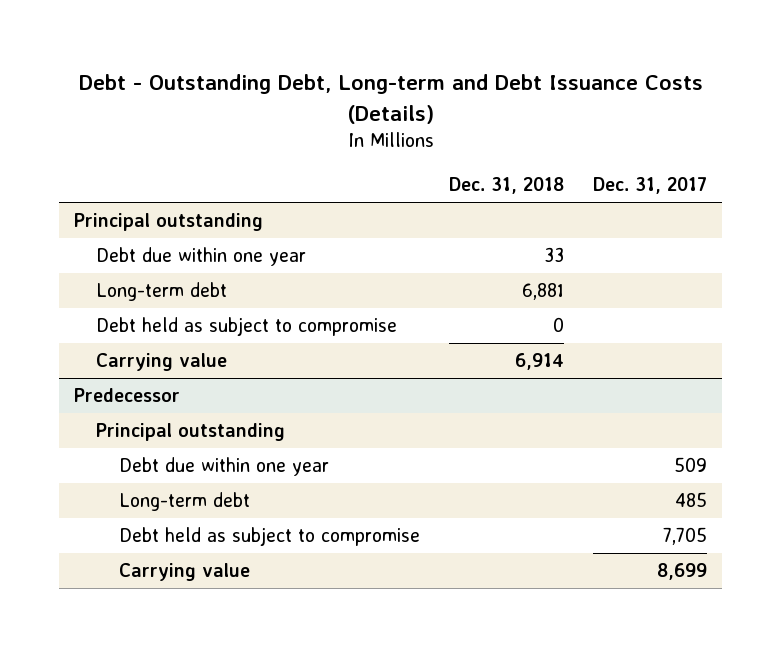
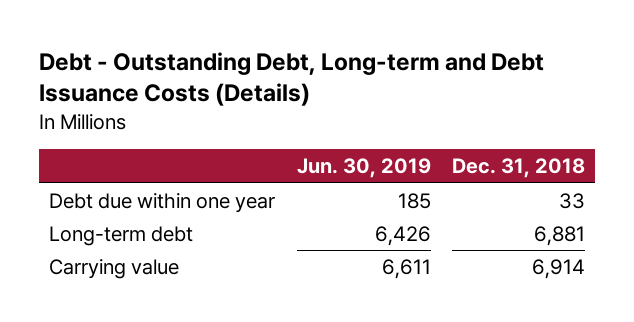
- | Dec. 31, 2018 | Dec. 31, 2017
+ | Jun. 30, 2019 | Dec. 31, 2018
- Principal outstanding
- Debt held as subject to compromise | 0 |
- Predecessor
- Principal outstanding
- Debt due within one year | | 509
- Long-term debt | | 485
- Debt held as subject to compromise | | 7,705
- Carrying value | | 8,699

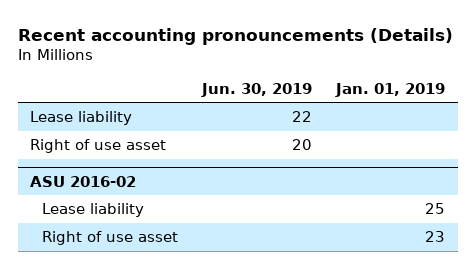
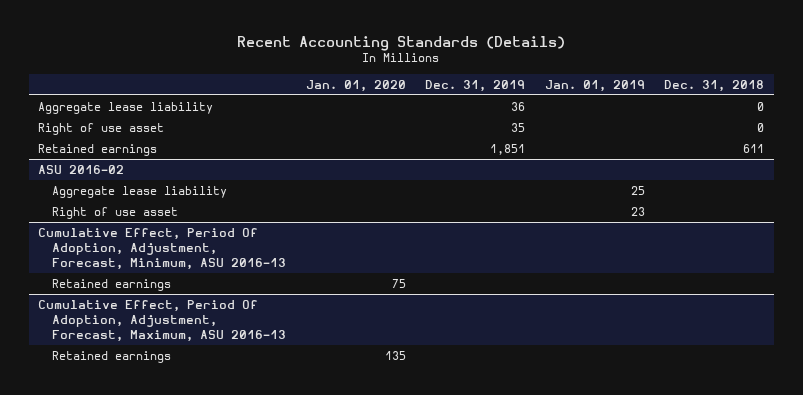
- Recent accounting pronouncements (Details)
+ Recent Accounting Standards (Details)
- | Jun. 30, 2019 | Jan. 01, 2019
+ | Jan. 01, 2020 | Dec. 31, 2019 | Jan. 01, 2019 | Dec. 31, 2018
- Lease liability | 22 |
+ Aggregate lease liability | | 36 | | 0
+ Retained earnings | | 1,851 | | 611
@ ASU 2016-02
- Lease liability | | 25
+ Aggregate lease liability | | | 25 |
+ Cumulative Effect, Period Of Adoption, Adjustment, Forecast, Minimum, ASU 2016-13
+ Retained earnings | 75 | | |
+ Cumulative Effect, Period Of Adoption, Adjustment, Forecast, Maximum, ASU 2016-13
+ Retained earnings | 135 | | |

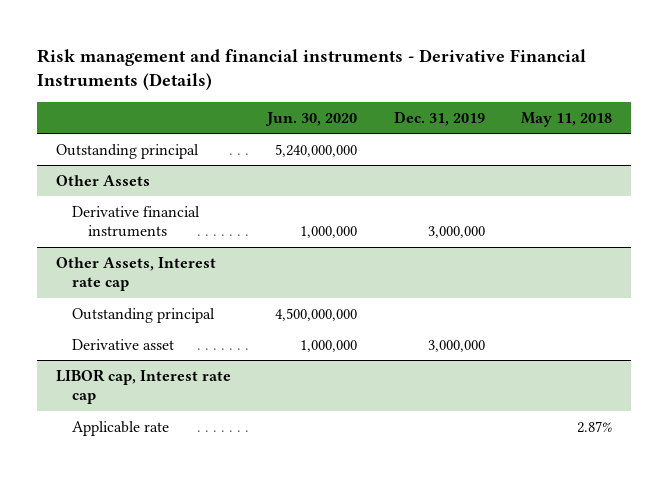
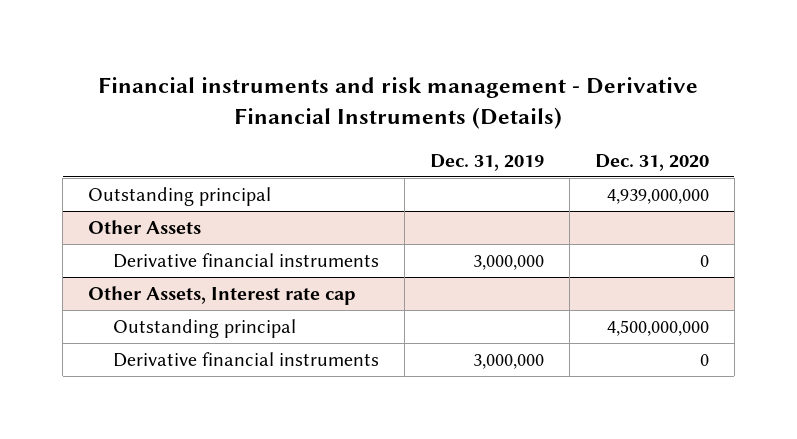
- Risk management and financial instruments - Derivative Financial Instruments (Details)
+ Financial instruments and risk management - Derivative Financial Instruments (Details)
- | Jun. 30, 2020 | Dec. 31, 2019 | May 11, 2018
+ | Dec. 31, 2019 | Dec. 31, 2020
@ Other Assets, Interest rate cap
- Derivative asset | 1,000,000 | 3,000,000 |
- LIBOR cap, Interest rate cap
- Applicable rate | | | 2.87%
@ Other Assets, Interest rate cap
+ Derivative financial instruments | 3,000,000 | 0

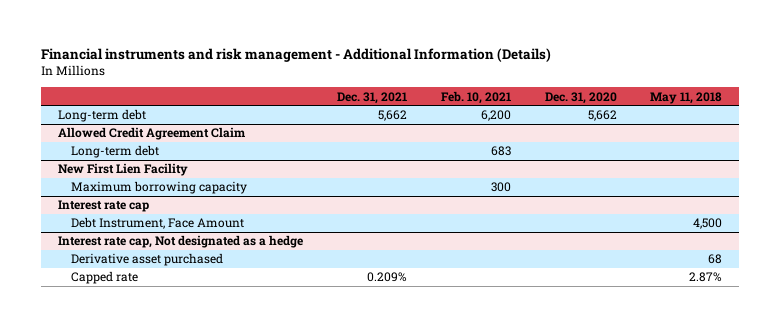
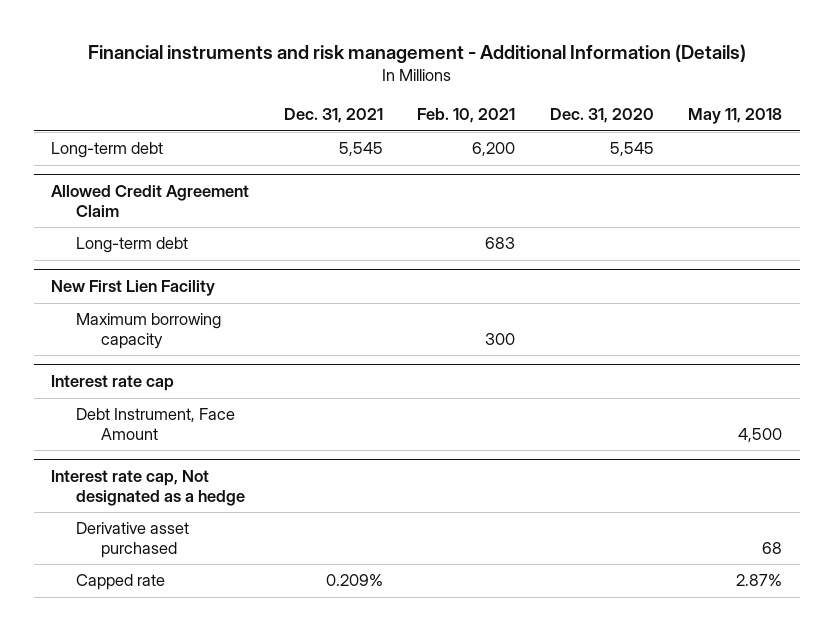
- Long-term debt | 5,662 | 6,200 | 5,662 |
+ Long-term debt | 5,545 | 6,200 | 5,545 |

